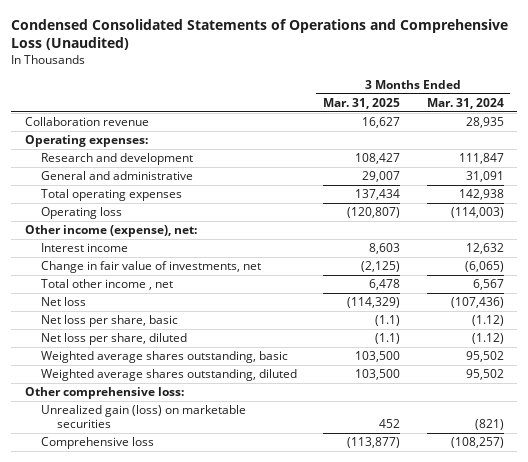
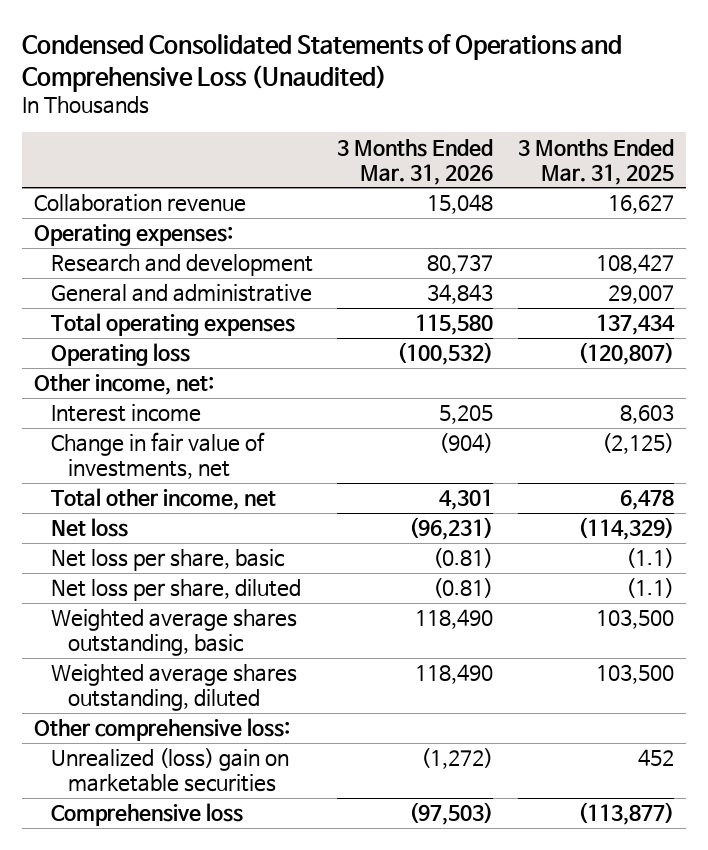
- | 3 Months Ended Mar. 31, 2025 | 3 Months Ended Mar. 31, 2024
+ | 3 Months Ended Mar. 31, 2026 | 3 Months Ended Mar. 31, 2025
- Other income (expense), net:
+ Other income, net:
- Total other income , net | 6,478 | 6,567
+ Total other income, net | 4,301 | 6,478
- Unrealized gain (loss) on marketable securities | 452 | (821)
+ Unrealized (loss) gain on marketable securities | (1,272) | 452

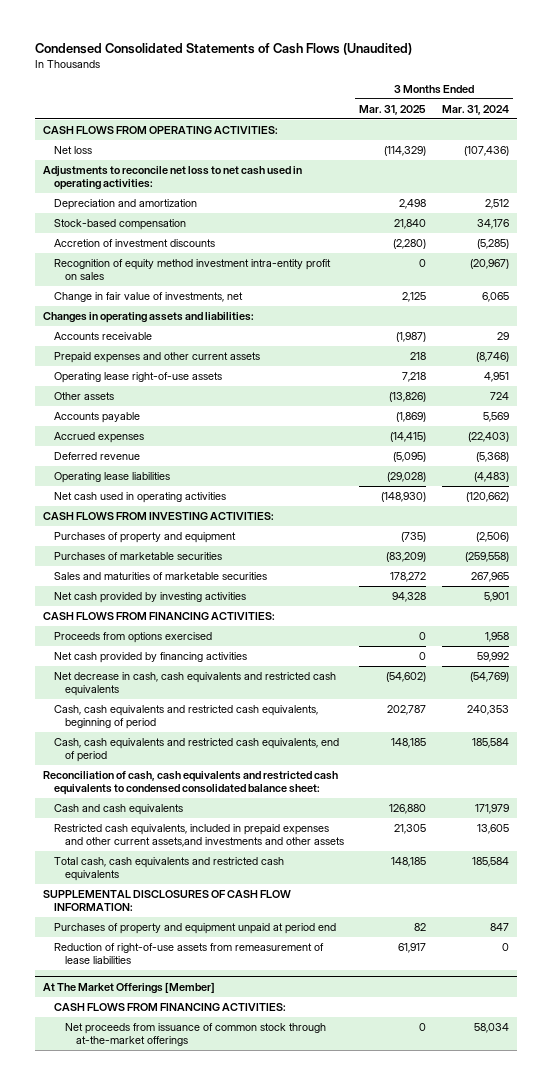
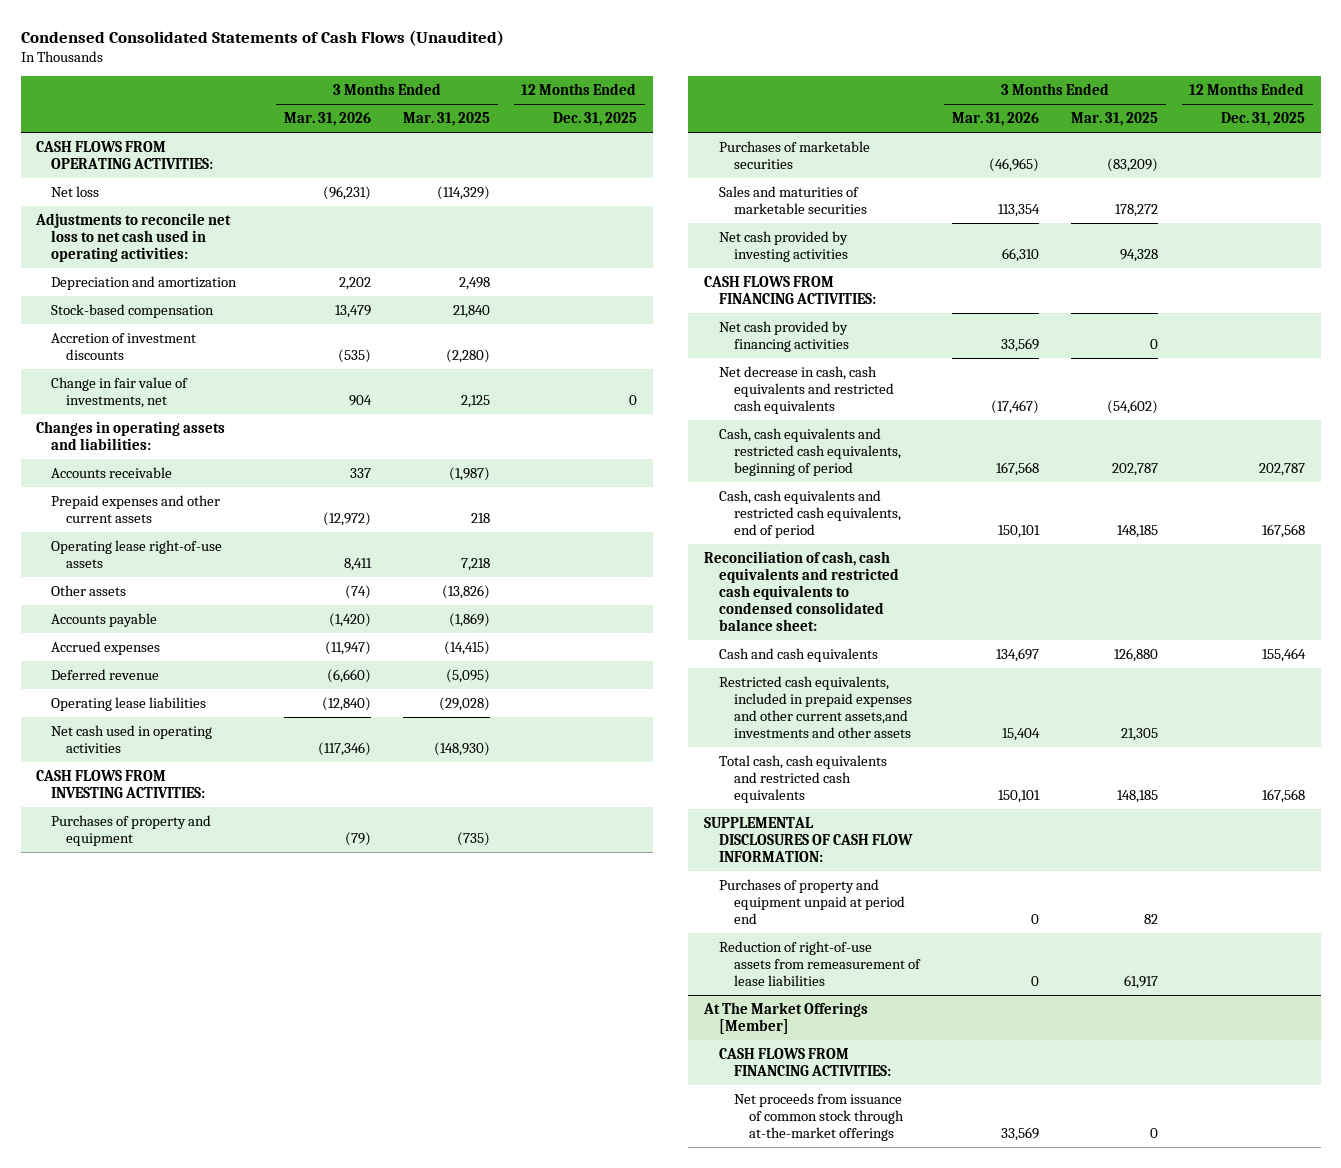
- | 3 Months Ended Mar. 31, 2025 | 3 Months Ended Mar. 31, 2024
+ | 3 Months Ended Mar. 31, 2026 | 3 Months Ended Mar. 31, 2025 | 12 Months Ended Dec. 31, 2025
- Recognition of equity method investment intra-entity profit on sales | 0 | (20,967)
- Proceeds from options exercised | 0 | 1,958

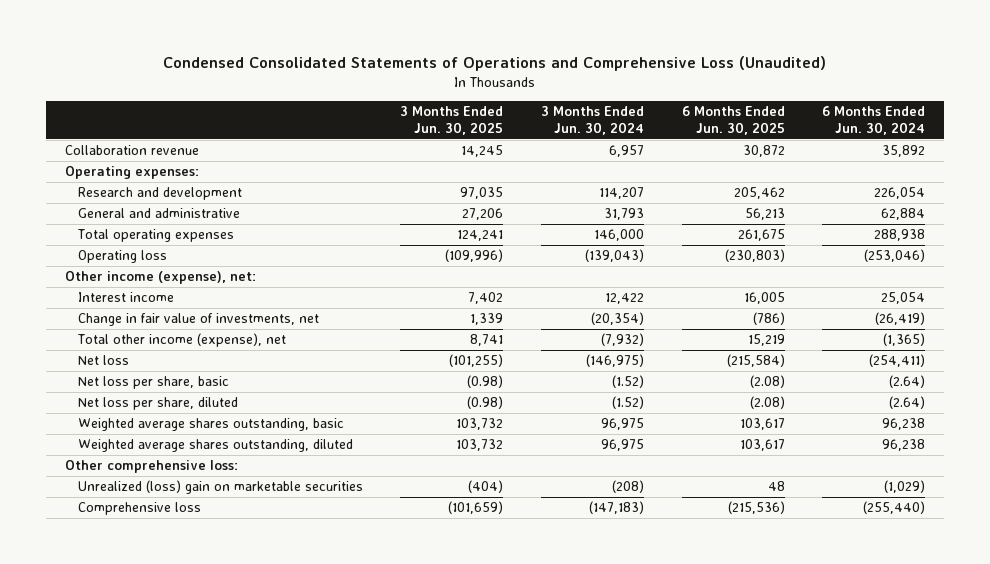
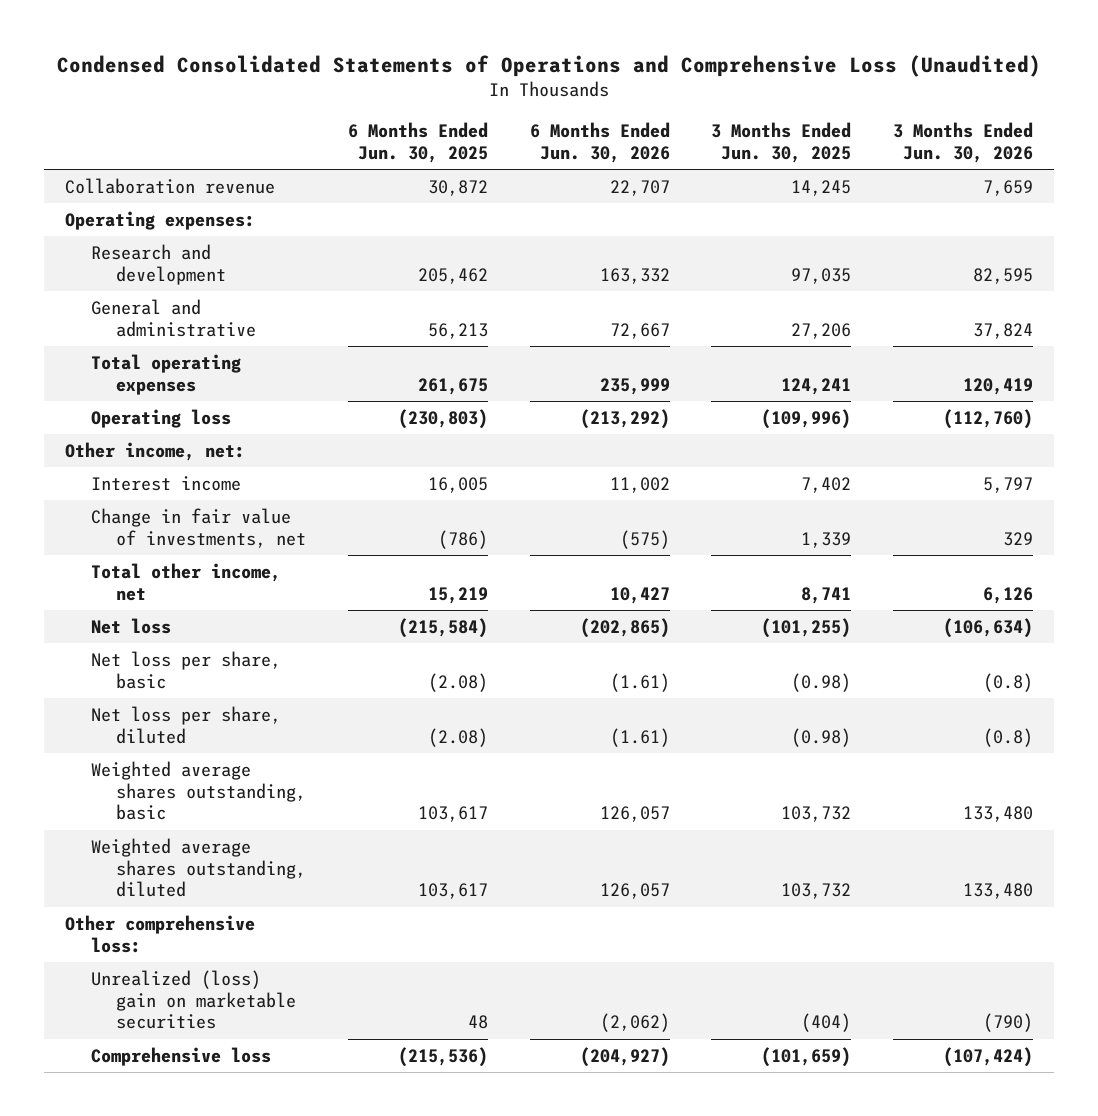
- | 3 Months Ended Jun. 30, 2025 | 3 Months Ended Jun. 30, 2024 | 6 Months Ended Jun. 30, 2025 | 6 Months Ended Jun. 30, 2024
+ | 6 Months Ended Jun. 30, 2025 | 6 Months Ended Jun. 30, 2026 | 3 Months Ended Jun. 30, 2025 | 3 Months Ended Jun. 30, 2026
- Other income (expense), net:
+ Other income, net:
- Total other income (expense), net | 8,741 | (7,932) | 15,219 | (1,365)
+ Total other income, net | 15,219 | 10,427 | 8,741 | 6,126

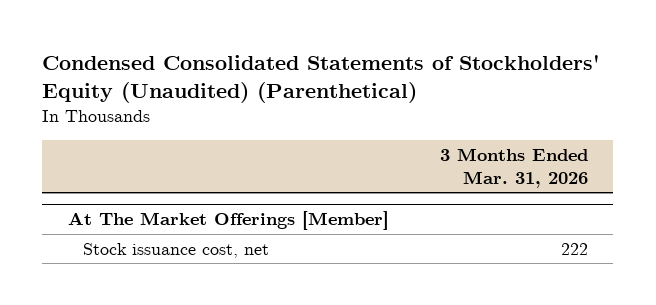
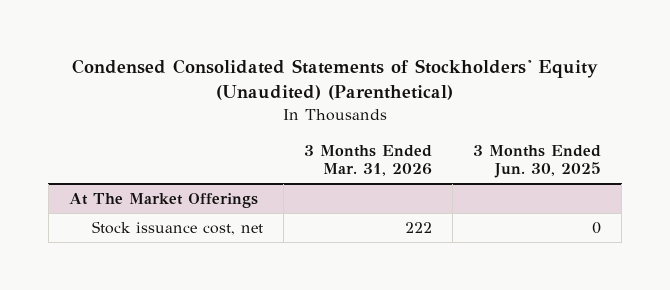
- | 3 Months Ended Mar. 31, 2026
+ | 3 Months Ended Mar. 31, 2026 | 3 Months Ended Jun. 30, 2025
- At The Market Offerings [Member]
+ At The Market Offerings

